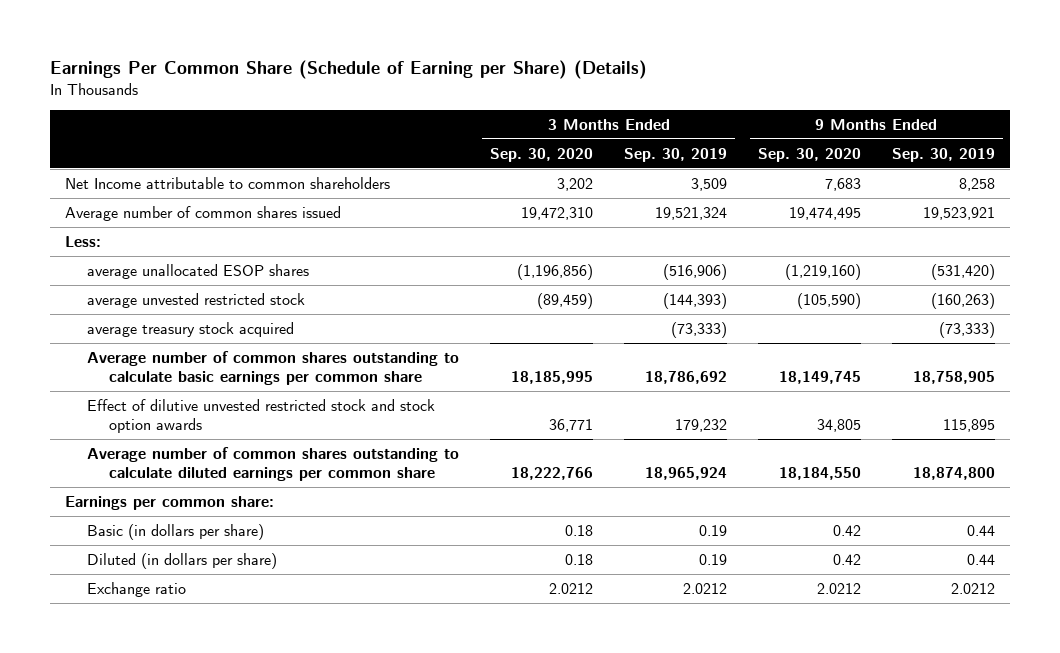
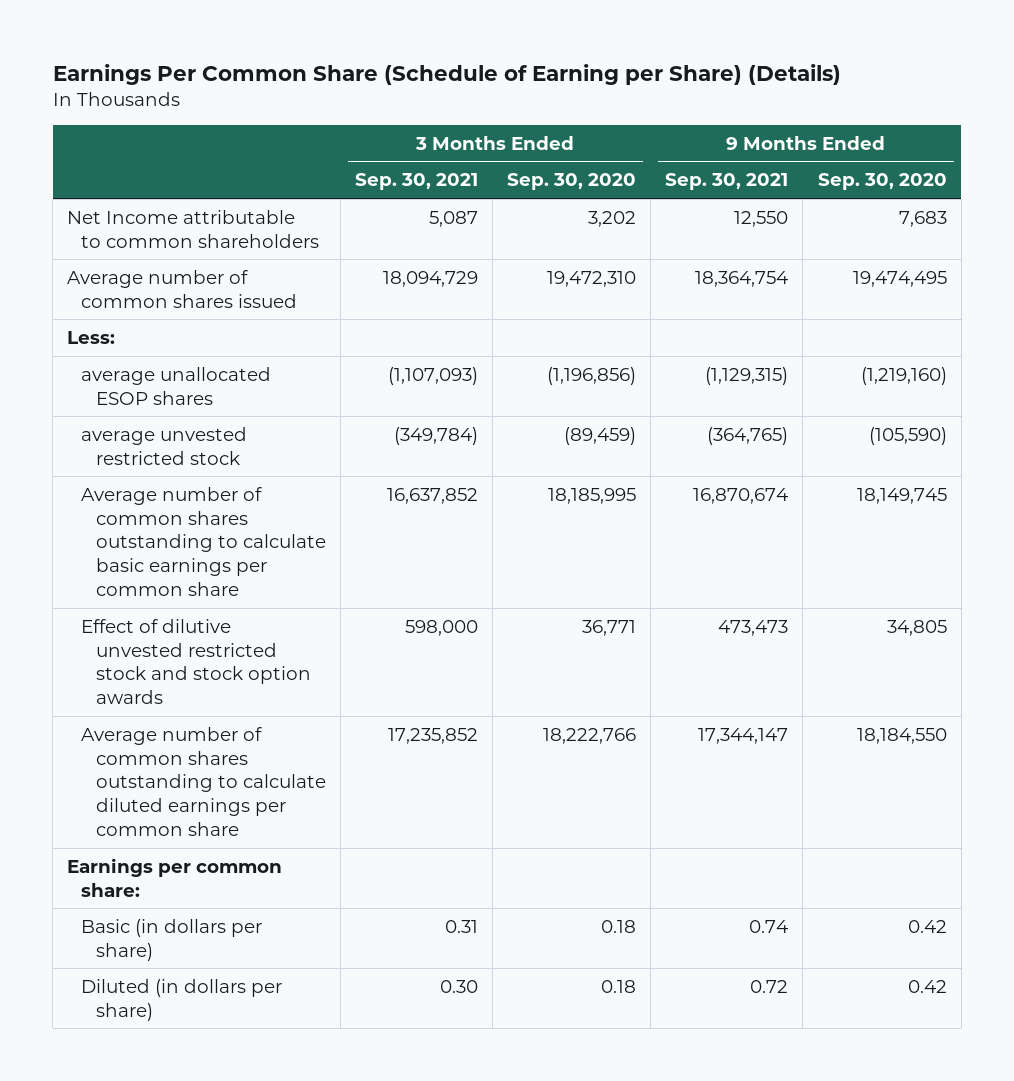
- | 3 Months Ended Sep. 30, 2020 | 3 Months Ended Sep. 30, 2019 | 9 Months Ended Sep. 30, 2020 | 9 Months Ended Sep. 30, 2019
+ | 3 Months Ended Sep. 30, 2021 | 3 Months Ended Sep. 30, 2020 | 9 Months Ended Sep. 30, 2021 | 9 Months Ended Sep. 30, 2020
- average treasury stock acquired | | (73,333) | | (73,333)
- Exchange ratio | 2.0212 | 2.0212 | 2.0212 | 2.0212

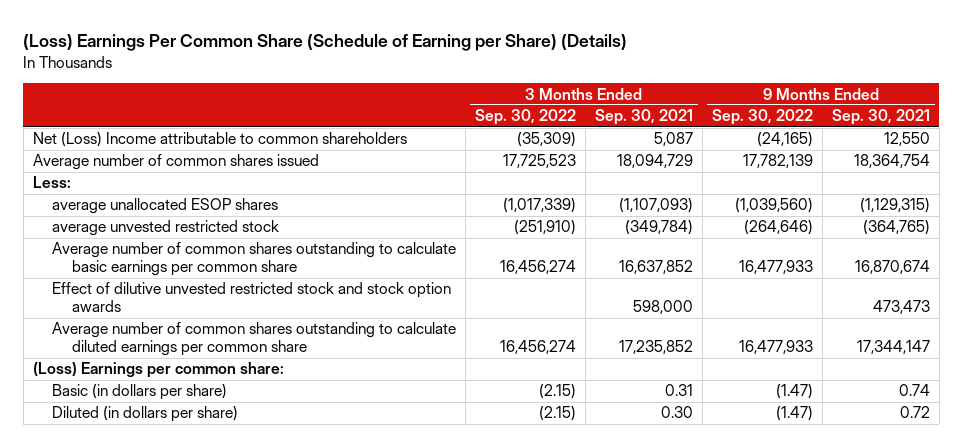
- Earnings Per Common Share (Schedule of Earning per Share) (Details)
+ (Loss) Earnings Per Common Share (Schedule of Earning per Share) (Details)
- | 3 Months Ended Sep. 30, 2021 | 3 Months Ended Sep. 30, 2020 | 9 Months Ended Sep. 30, 2021 | 9 Months Ended Sep. 30, 2020
+ | 3 Months Ended Sep. 30, 2022 | 3 Months Ended Sep. 30, 2021 | 9 Months Ended Sep. 30, 2022 | 9 Months Ended Sep. 30, 2021
- Net Income attributable to common shareholders | 5,087 | 3,202 | 12,550 | 7,683
+ Net (Loss) Income attributable to common shareholders | (35,309) | 5,087 | (24,165) | 12,550
- Earnings per common share:
+ (Loss) Earnings per common share:

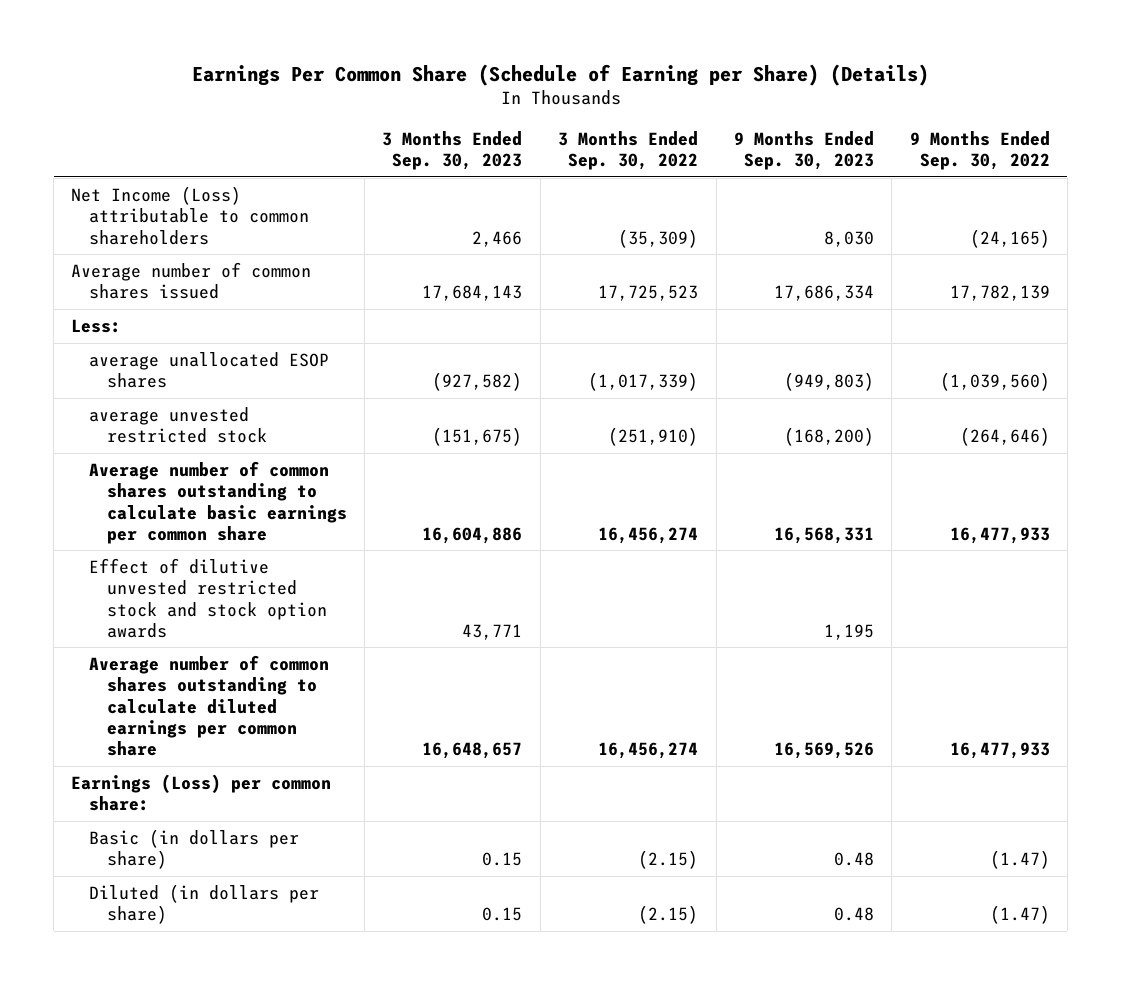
- (Loss) Earnings Per Common Share (Schedule of Earning per Share) (Details)
+ Earnings Per Common Share (Schedule of Earning per Share) (Details)
- | 3 Months Ended Sep. 30, 2022 | 3 Months Ended Sep. 30, 2021 | 9 Months Ended Sep. 30, 2022 | 9 Months Ended Sep. 30, 2021
+ | 3 Months Ended Sep. 30, 2023 | 3 Months Ended Sep. 30, 2022 | 9 Months Ended Sep. 30, 2023 | 9 Months Ended Sep. 30, 2022
- Net (Loss) Income attributable to common shareholders | (35,309) | 5,087 | (24,165) | 12,550
+ Net Income (Loss) attributable to common shareholders | 2,466 | (35,309) | 8,030 | (24,165)
- (Loss) Earnings per common share:
+ Earnings (Loss) per common share:

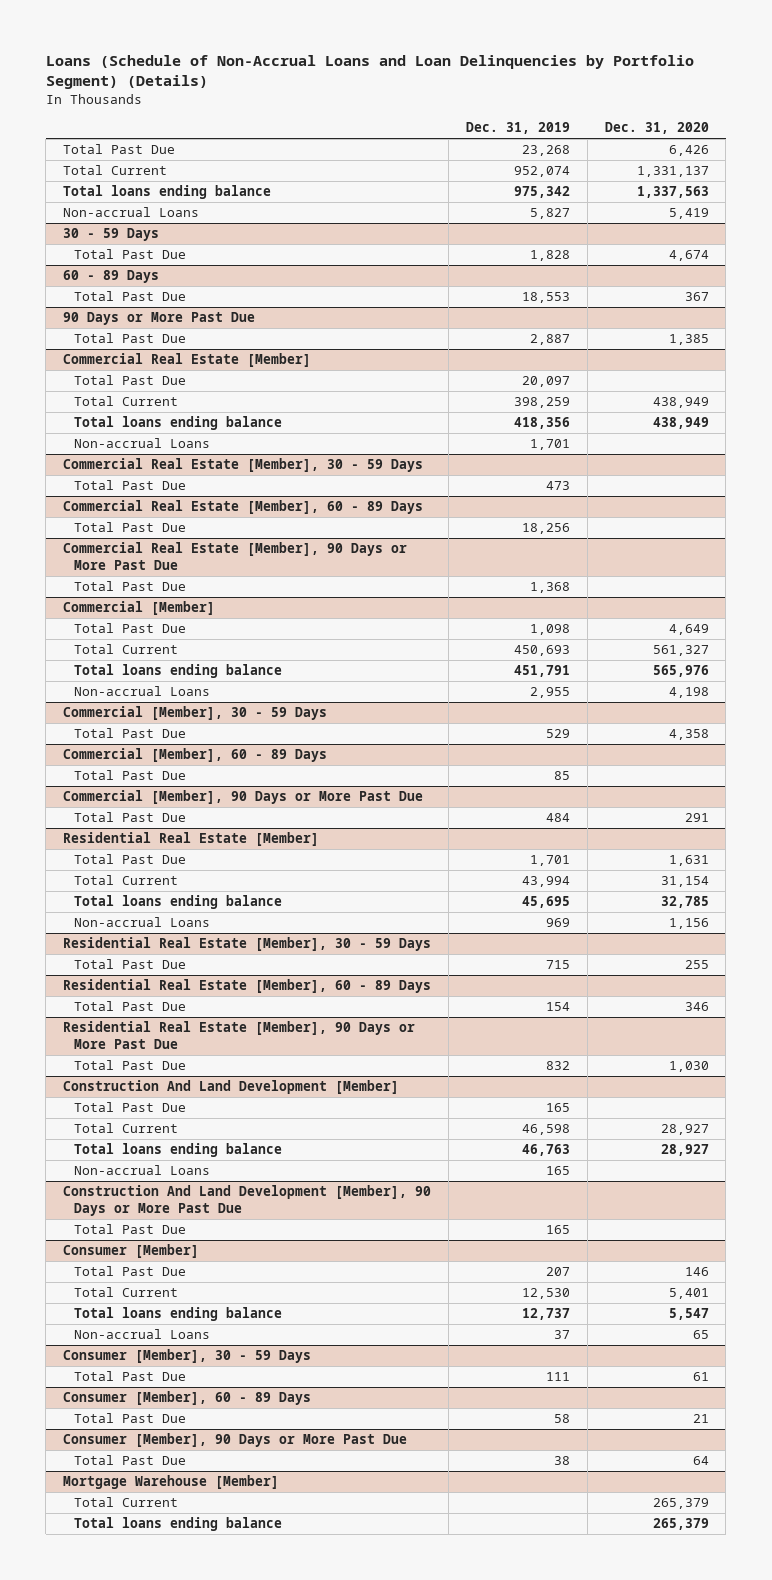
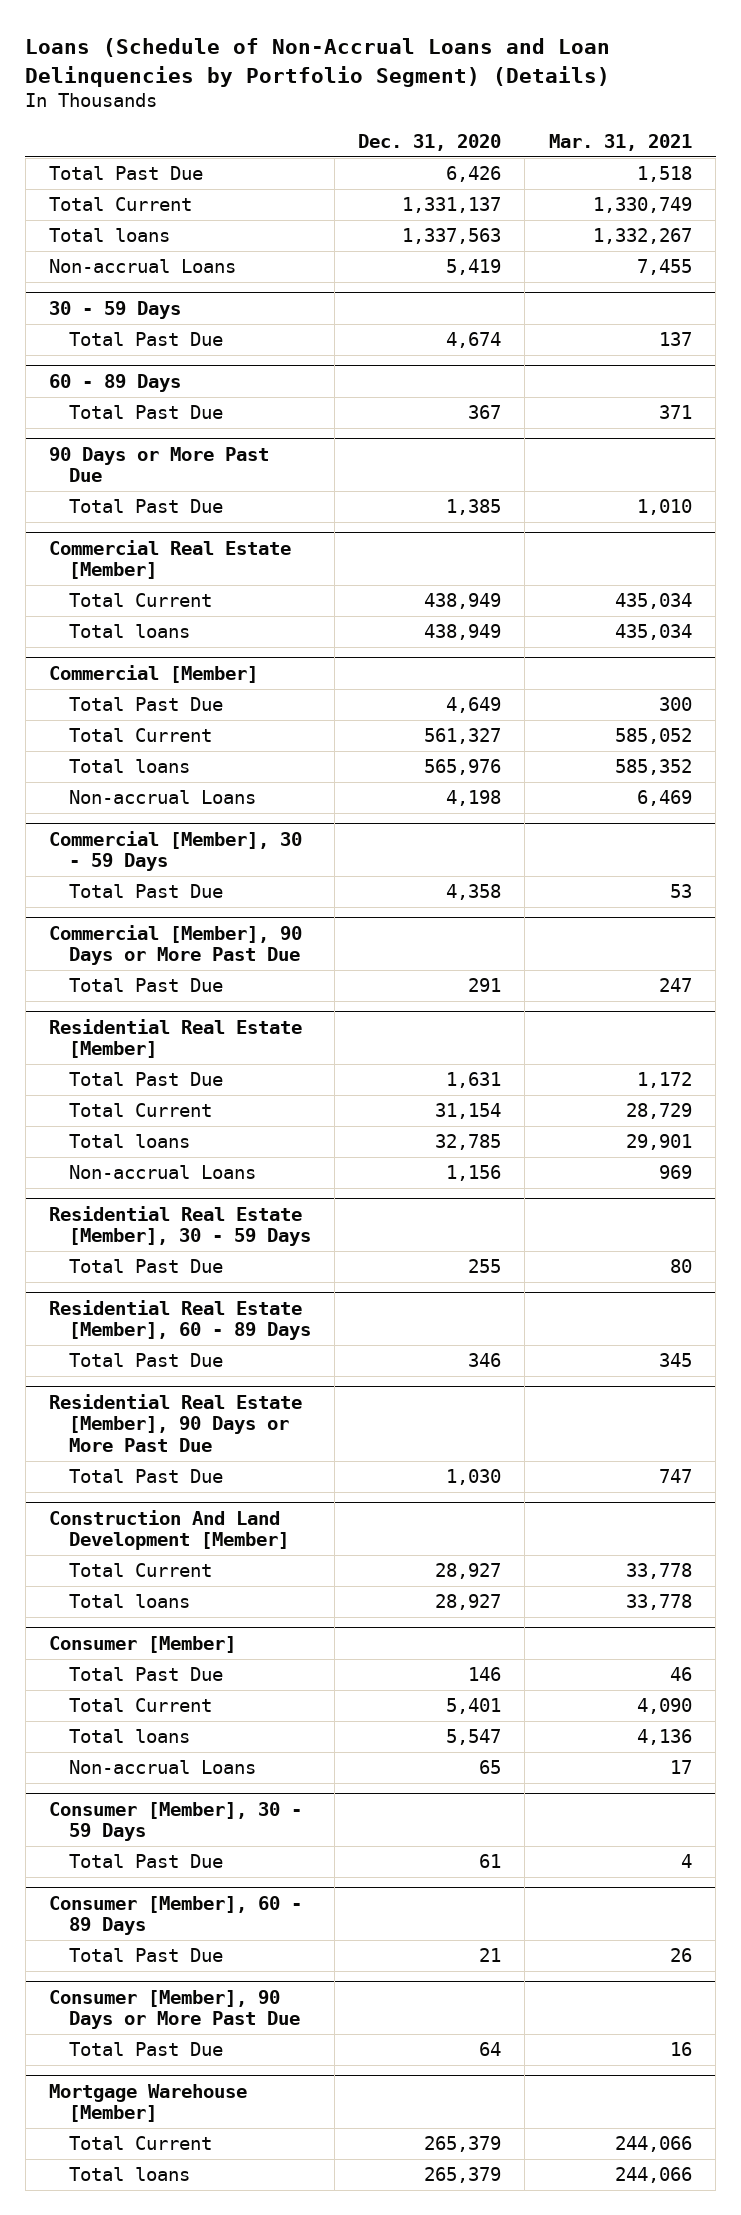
- | Dec. 31, 2019 | Dec. 31, 2020
+ | Dec. 31, 2020 | Mar. 31, 2021
- Total loans ending balance | 975,342 | 1,337,563
+ Total loans | 1,337,563 | 1,332,267
@ Commercial Real Estate [Member]
- Total Past Due | 20,097 |
- Total loans ending balance | 418,356 | 438,949
- Non-accrual Loans | 1,701 |
- Commercial Real Estate [Member], 30 - 59 Days
- Total Past Due | 473 |
- Commercial Real Estate [Member], 60 - 89 Days
- Total Past Due | 18,256 |
- Commercial Real Estate [Member], 90 Days or More Past Due
- Total Past Due | 1,368 |
@ Commercial Real Estate [Member]
+ Total loans | 438,949 | 435,034
@ Commercial [Member]
- Total loans ending balance | 451,791 | 565,976
+ Total loans | 565,976 | 585,352
- Commercial [Member], 60 - 89 Days
- Total Past Due | 85 |
@ Residential Real Estate [Member]
- Total loans ending balance | 45,695 | 32,785
+ Total loans | 32,785 | 29,901
@ Construction And Land Development [Member]
- Total Past Due | 165 |
- Total loans ending balance | 46,763 | 28,927
- Non-accrual Loans | 165 |
- Construction And Land Development [Member], 90 Days or More Past Due
- Total Past Due | 165 |
@ Construction And Land Development [Member]
+ Total loans | 28,927 | 33,778
@ Consumer [Member]
- Total loans ending balance | 12,737 | 5,547
+ Total loans | 5,547 | 4,136
@ Mortgage Warehouse [Member]
- Total loans ending balance | | 265,379
+ Total loans | 265,379 | 244,066

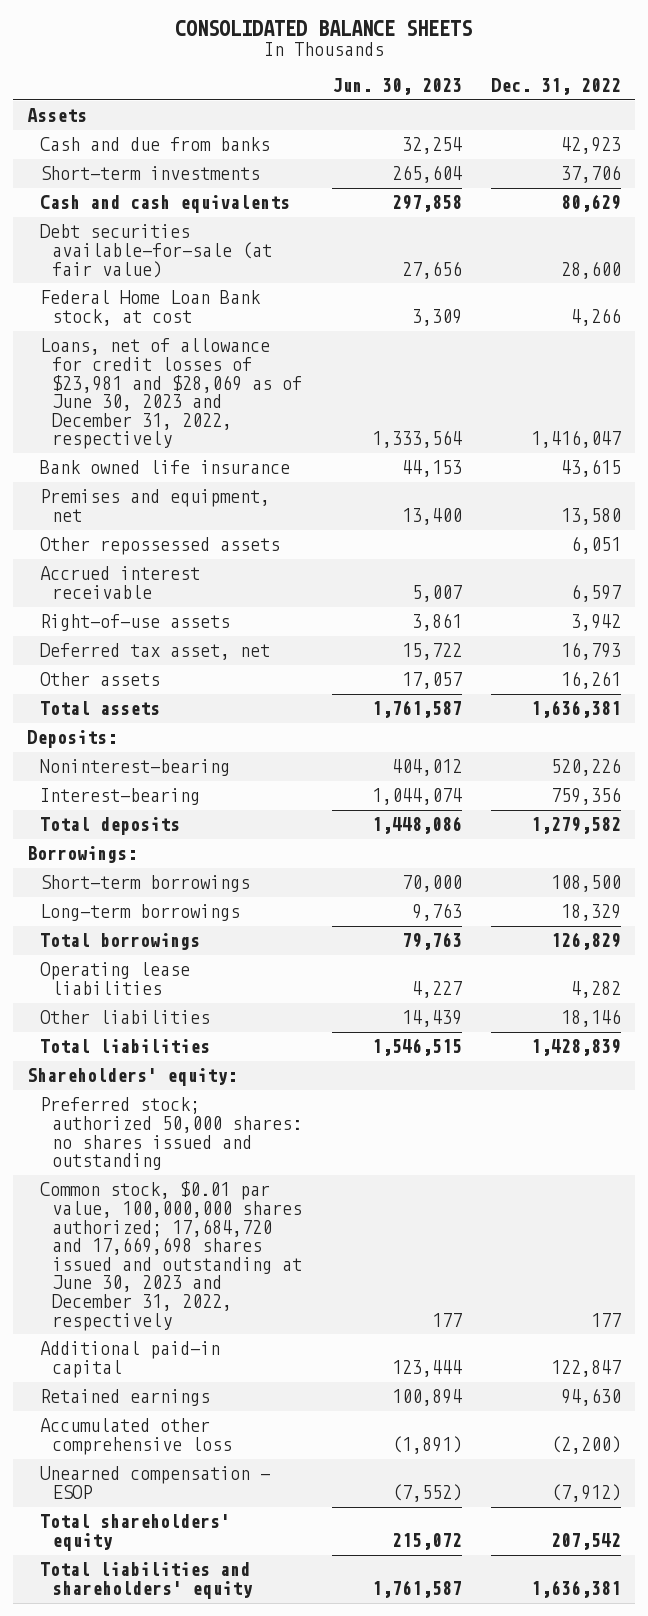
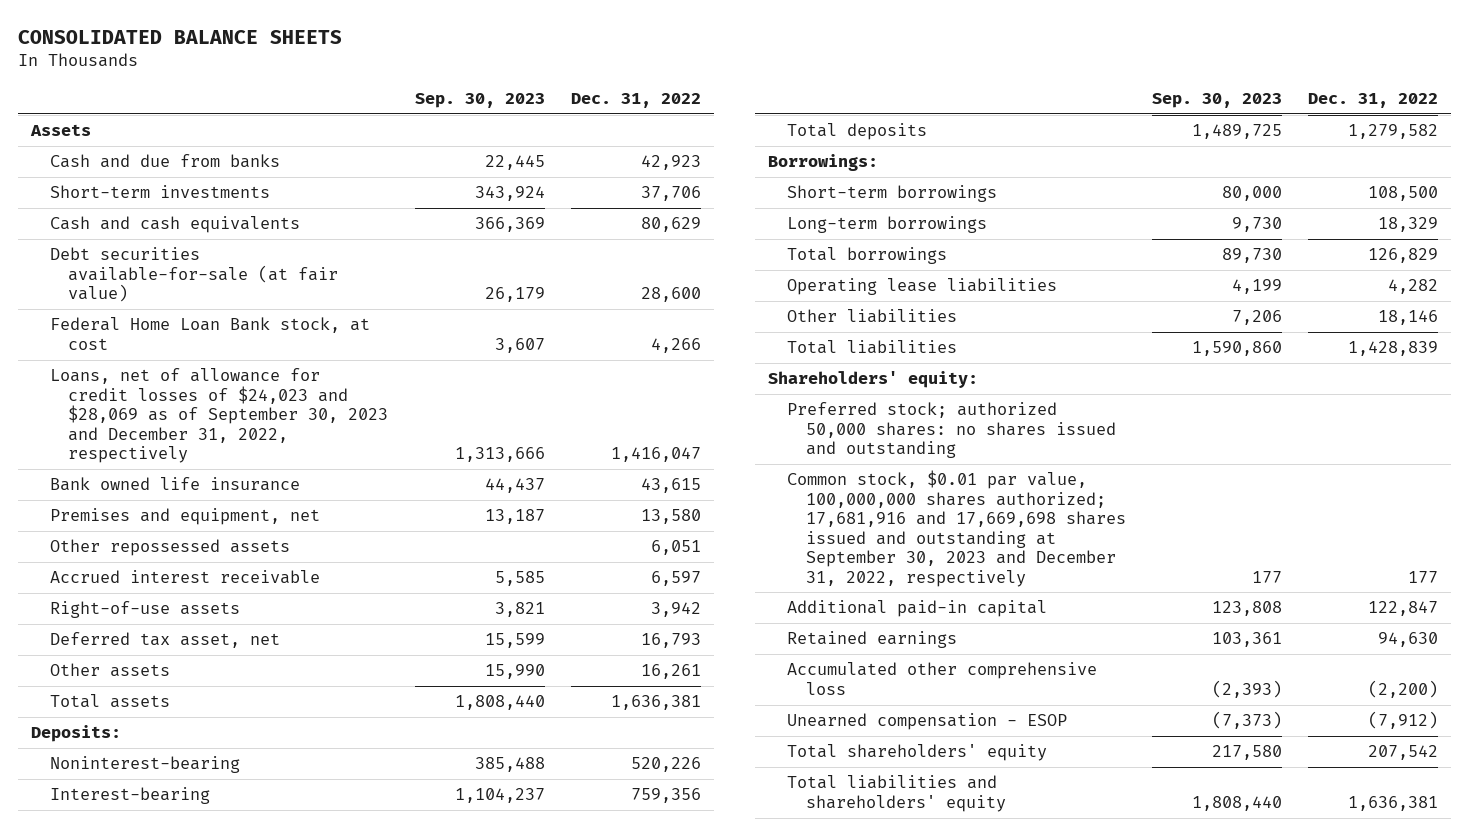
- | Jun. 30, 2023 | Dec. 31, 2022
+ | Sep. 30, 2023 | Dec. 31, 2022
- Loans, net of allowance for credit losses of $23,981 and $28,069 as of June 30, 2023 and December 31, 2022, respectively | 1,333,564 | 1,416,047
+ Loans, net of allowance for credit losses of $24,023 and $28,069 as of September 30, 2023 and December 31, 2022, respectively | 1,313,666 | 1,416,047
- Common stock, $0.01 par value, 100,000,000 shares authorized; 17,684,720 and 17,669,698 shares issued and outstanding at June 30, 2023 and December 31, 2022, respectively | 177 | 177
+ Common stock, $0.01 par value, 100,000,000 shares authorized; 17,681,916 and 17,669,698 shares issued and outstanding at September 30, 2023 and December 31, 2022, respectively | 177 | 177

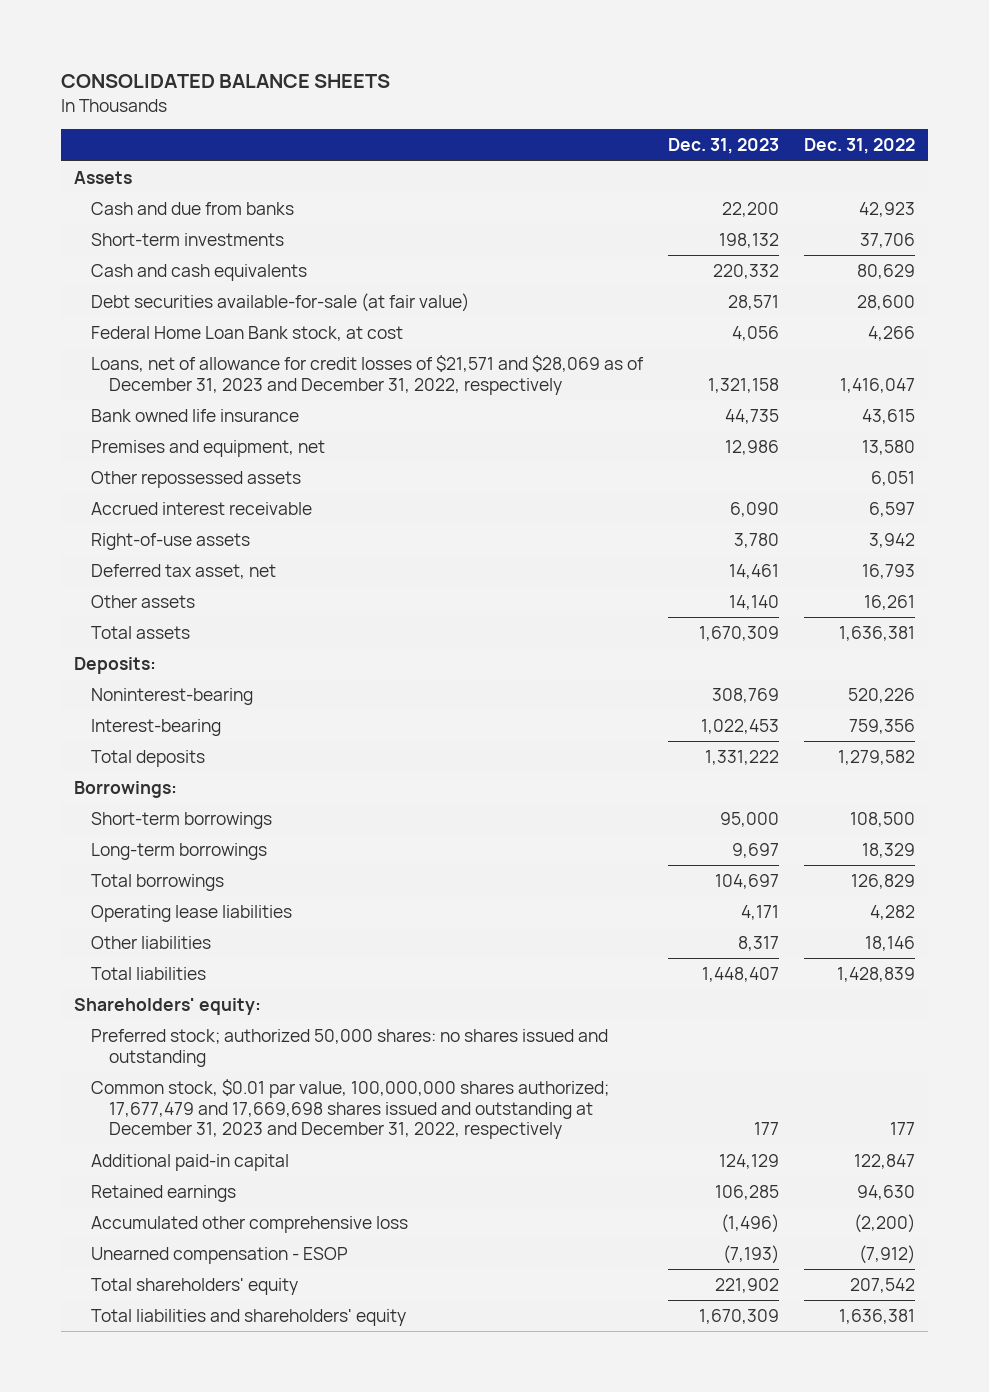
- | Sep. 30, 2023 | Dec. 31, 2022
+ | Dec. 31, 2023 | Dec. 31, 2022
- Loans, net of allowance for credit losses of $24,023 and $28,069 as of September 30, 2023 and December 31, 2022, respectively | 1,313,666 | 1,416,047
+ Loans, net of allowance for credit losses of $21,571 and $28,069 as of December 31, 2023 and December 31, 2022, respectively | 1,321,158 | 1,416,047
- Common stock, $0.01 par value, 100,000,000 shares authorized; 17,681,916 and 17,669,698 shares issued and outstanding at September 30, 2023 and December 31, 2022, respectively | 177 | 177
+ Common stock, $0.01 par value, 100,000,000 shares authorized; 17,677,479 and 17,669,698 shares issued and outstanding at December 31, 2023 and December 31, 2022, respectively | 177 | 177

